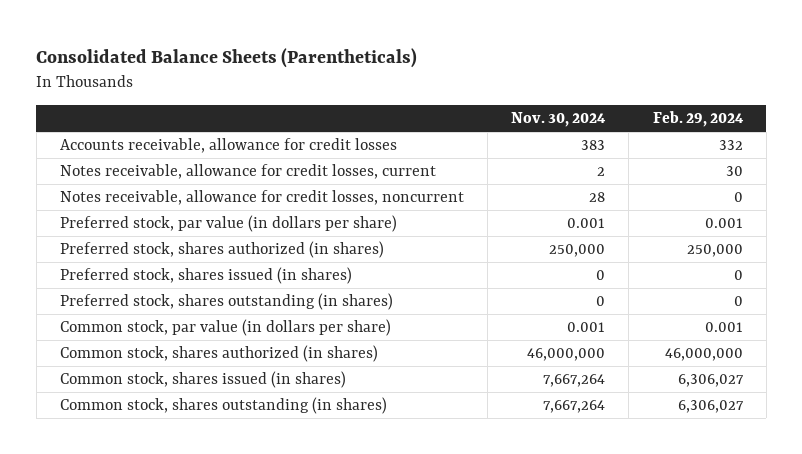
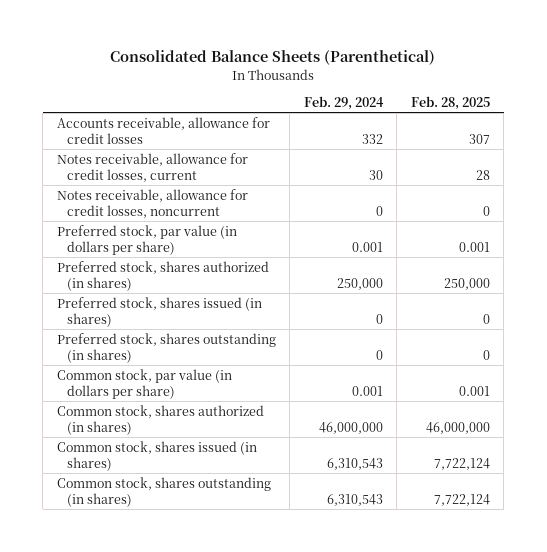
- Consolidated Balance Sheets (Parentheticals)
+ Consolidated Balance Sheets (Parenthetical)
- | Nov. 30, 2024 | Feb. 29, 2024
+ | Feb. 29, 2024 | Feb. 28, 2025
- Common stock, shares issued (in shares) | 7,667,264 | 6,306,027
- Common stock, shares outstanding (in shares) | 7,667,264 | 6,306,027
+ Common stock, shares issued (in shares) | 6,310,543 | 7,722,124
+ Common stock, shares outstanding (in shares) | 6,310,543 | 7,722,124

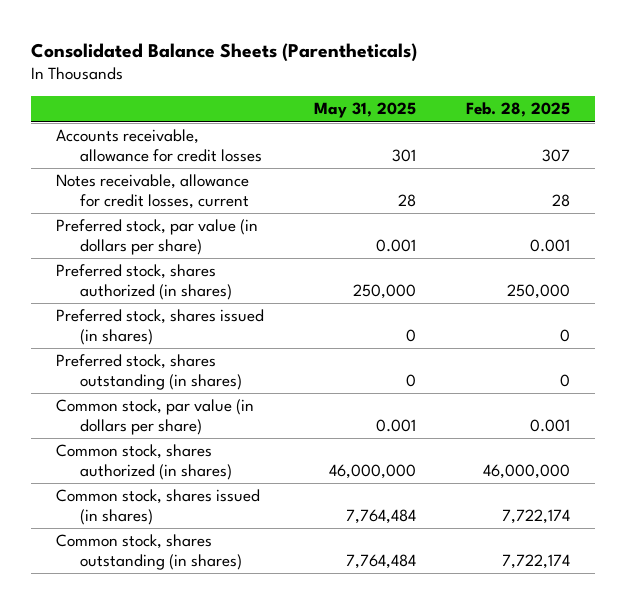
- Consolidated Balance Sheets (Parenthetical)
+ Consolidated Balance Sheets (Parentheticals)
- | Feb. 29, 2024 | Feb. 28, 2025
+ | May 31, 2025 | Feb. 28, 2025
- Notes receivable, allowance for credit losses, noncurrent | 0 | 0
- Common stock, shares issued (in shares) | 6,310,543 | 7,722,124
- Common stock, shares outstanding (in shares) | 6,310,543 | 7,722,124
+ Common stock, shares issued (in shares) | 7,764,484 | 7,722,174
+ Common stock, shares outstanding (in shares) | 7,764,484 | 7,722,174

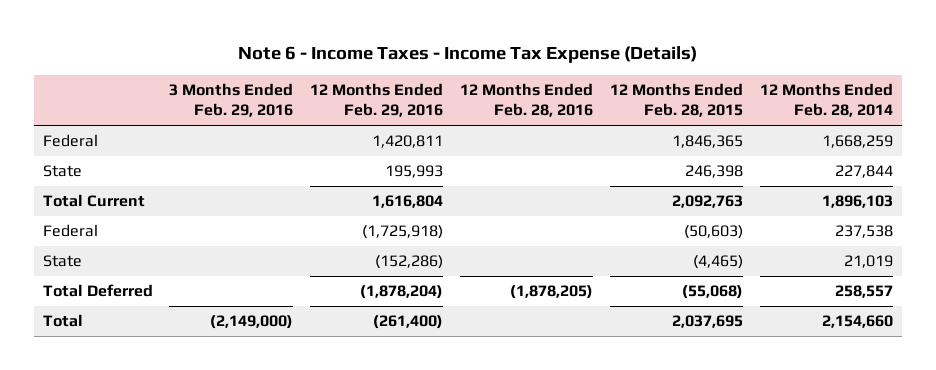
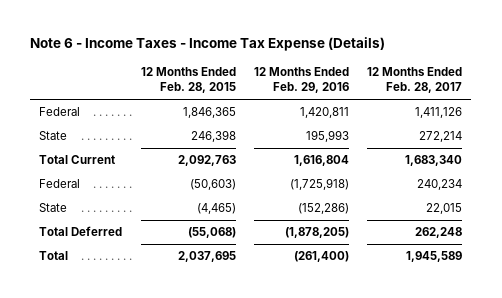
- | 3 Months Ended Feb. 29, 2016 | 12 Months Ended Feb. 29, 2016 | 12 Months Ended Feb. 28, 2016 | 12 Months Ended Feb. 28, 2015 | 12 Months Ended Feb. 28, 2014
+ | 12 Months Ended Feb. 28, 2015 | 12 Months Ended Feb. 29, 2016 | 12 Months Ended Feb. 28, 2017
- Total Deferred | | (1,878,204) | (1,878,205) | (55,068) | 258,557
+ Total Deferred | (55,068) | (1,878,205) | 262,248

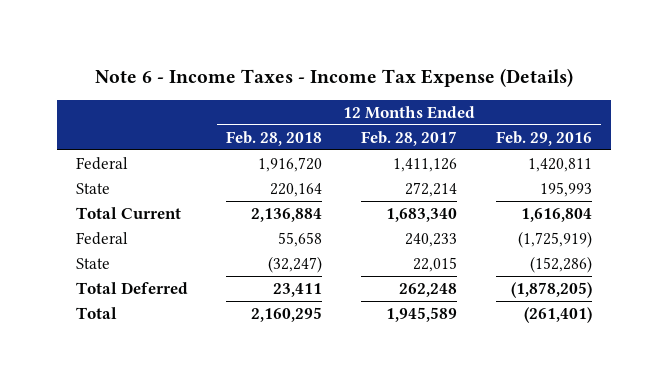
- | 12 Months Ended Feb. 28, 2015 | 12 Months Ended Feb. 29, 2016 | 12 Months Ended Feb. 28, 2017
+ | 12 Months Ended Feb. 28, 2018 | 12 Months Ended Feb. 28, 2017 | 12 Months Ended Feb. 29, 2016
- Federal | (50,603) | (1,725,918) | 240,234
+ Federal | 55,658 | 240,233 | (1,725,919)
- Total | 2,037,695 | (261,400) | 1,945,589
+ Total | 2,160,295 | 1,945,589 | (261,401)

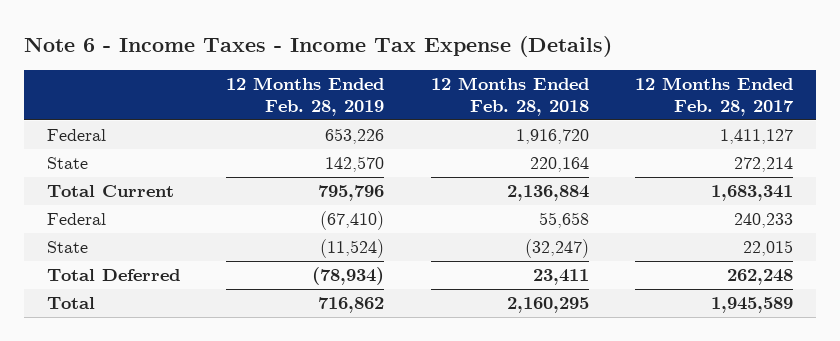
- | 12 Months Ended Feb. 28, 2018 | 12 Months Ended Feb. 28, 2017 | 12 Months Ended Feb. 29, 2016
+ | 12 Months Ended Feb. 28, 2019 | 12 Months Ended Feb. 28, 2018 | 12 Months Ended Feb. 28, 2017
- Federal | 1,916,720 | 1,411,126 | 1,420,811
+ Federal | 653,226 | 1,916,720 | 1,411,127
- Total Current | 2,136,884 | 1,683,340 | 1,616,804
+ Total Current | 795,796 | 2,136,884 | 1,683,341

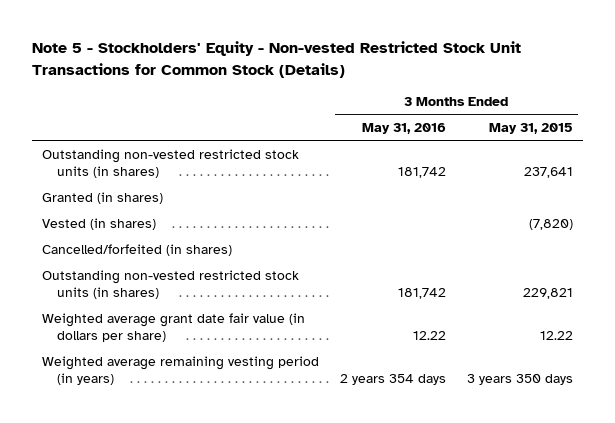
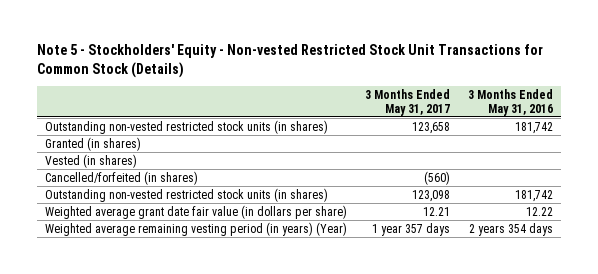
- | 3 Months Ended May 31, 2016 | 3 Months Ended May 31, 2015
+ | 3 Months Ended May 31, 2017 | 3 Months Ended May 31, 2016
- Weighted average remaining vesting period (in years) | 2 years 354 days | 3 years 350 days
+ Weighted average remaining vesting period (in years) (Year) | 1 year 357 days | 2 years 354 days

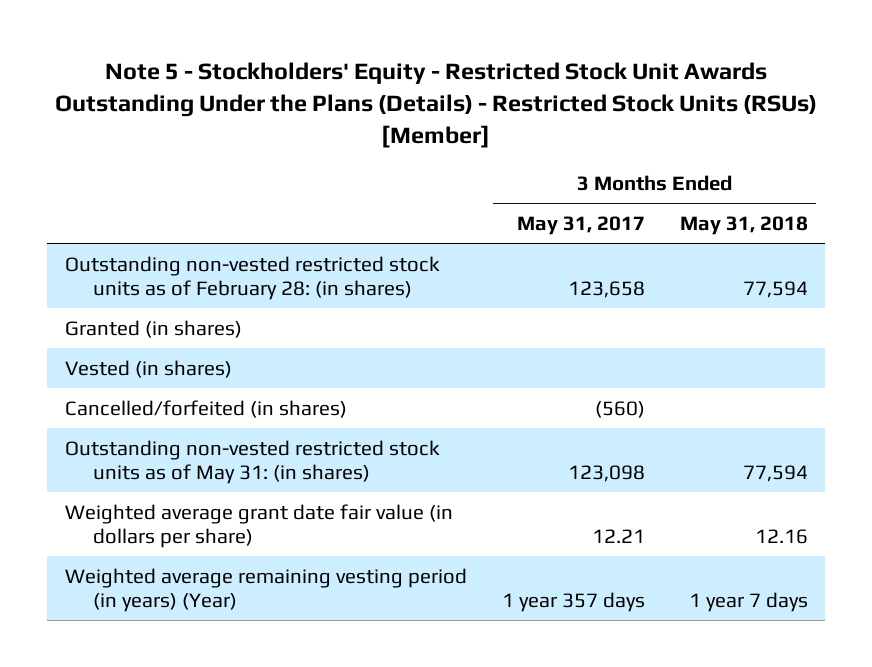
- Note 5 - Stockholders' Equity - Non-vested Restricted Stock Unit Transactions for Common Stock (Details)
+ Note 5 - Stockholders' Equity - Restricted Stock Unit Awards Outstanding Under the Plans (Details) - Restricted Stock Units (RSUs) [Member]
- | 3 Months Ended May 31, 2017 | 3 Months Ended May 31, 2016
+ | 3 Months Ended May 31, 2017 | 3 Months Ended May 31, 2018
- Outstanding non-vested restricted stock units (in shares) | 123,658 | 181,742
+ Outstanding non-vested restricted stock units as of February 28: (in shares) | 123,658 | 77,594
- Outstanding non-vested restricted stock units (in shares) | 123,098 | 181,742
+ Outstanding non-vested restricted stock units as of May 31: (in shares) | 123,098 | 77,594

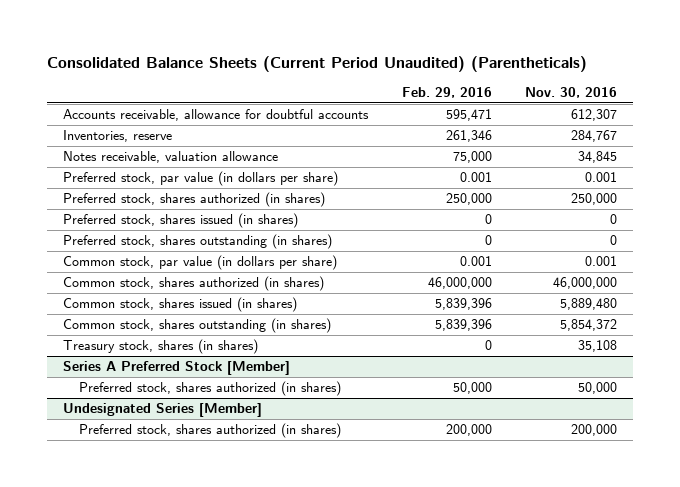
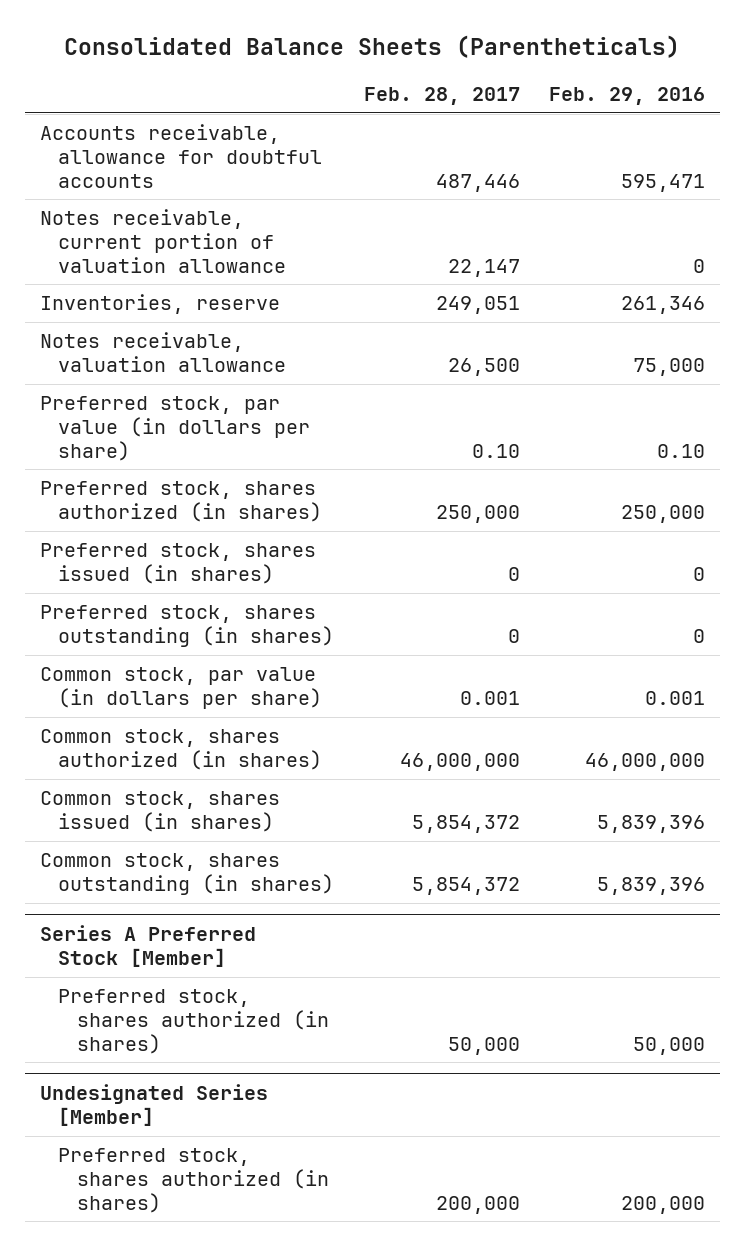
- Consolidated Balance Sheets (Current Period Unaudited) (Parentheticals)
+ Consolidated Balance Sheets (Parentheticals)
- | Feb. 29, 2016 | Nov. 30, 2016
+ | Feb. 28, 2017 | Feb. 29, 2016
+ Notes receivable, current portion of valuation allowance | 22,147 | 0
- Preferred stock, par value (in dollars per share) | 0.001 | 0.001
+ Preferred stock, par value (in dollars per share) | 0.10 | 0.10
- Treasury stock, shares (in shares) | 0 | 35,108

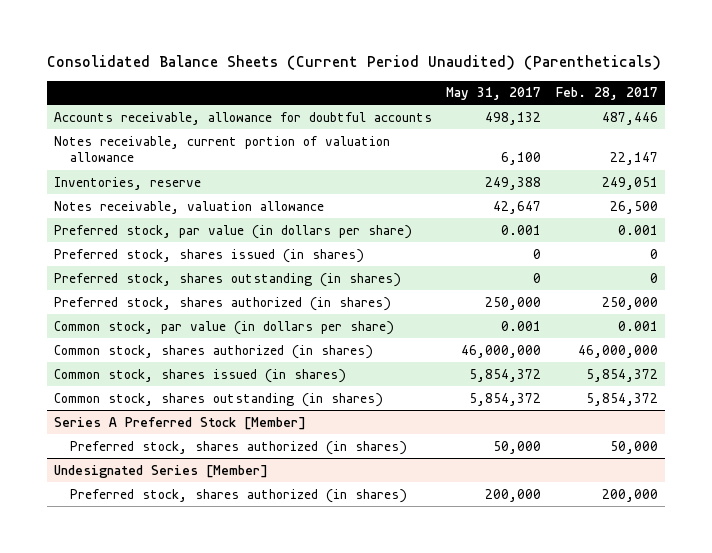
- Consolidated Balance Sheets (Parentheticals)
+ Consolidated Balance Sheets (Current Period Unaudited) (Parentheticals)
- | Feb. 28, 2017 | Feb. 29, 2016
+ | May 31, 2017 | Feb. 28, 2017
- Preferred stock, par value (in dollars per share) | 0.10 | 0.10
+ Preferred stock, par value (in dollars per share) | 0.001 | 0.001
moved down: Preferred stock, shares authorized (in shares) | 250,000 | 250,000

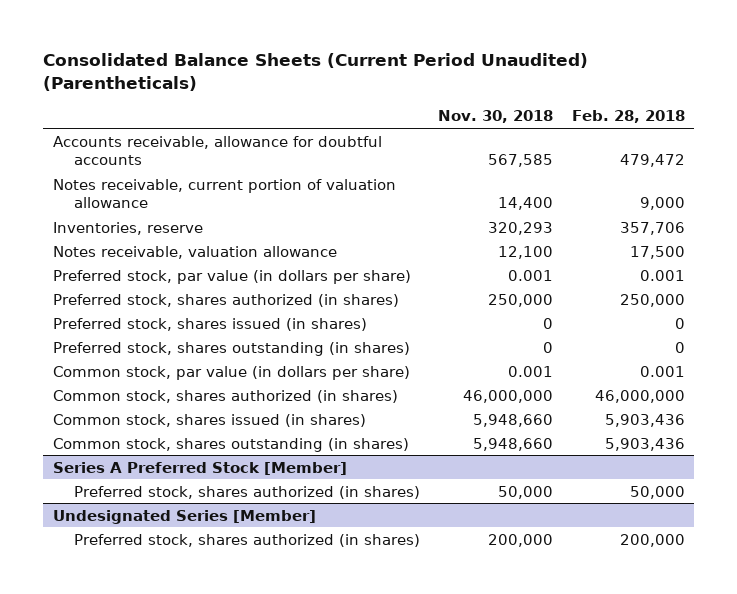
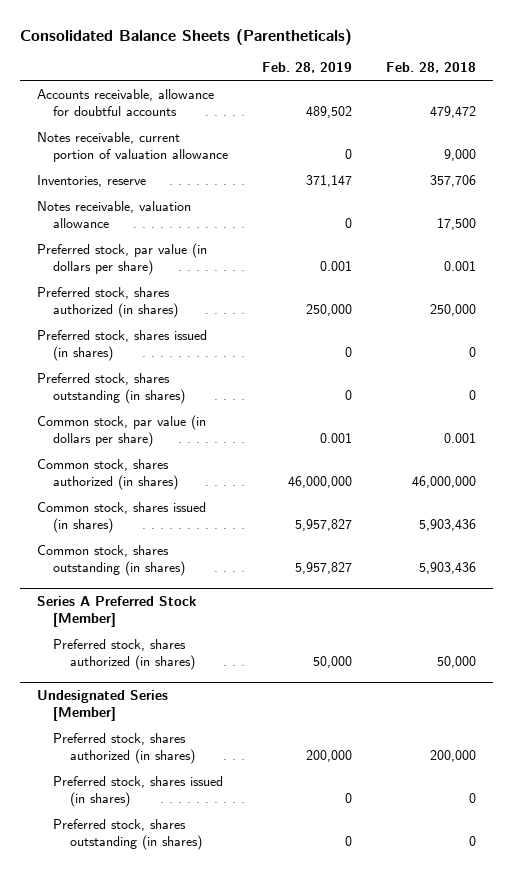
- Consolidated Balance Sheets (Current Period Unaudited) (Parentheticals)
+ Consolidated Balance Sheets (Parentheticals)
- | Nov. 30, 2018 | Feb. 28, 2018
+ | Feb. 28, 2019 | Feb. 28, 2018
@ Undesignated Series [Member]
+ Preferred stock, shares issued (in shares) | 0 | 0
+ Preferred stock, shares outstanding (in shares) | 0 | 0

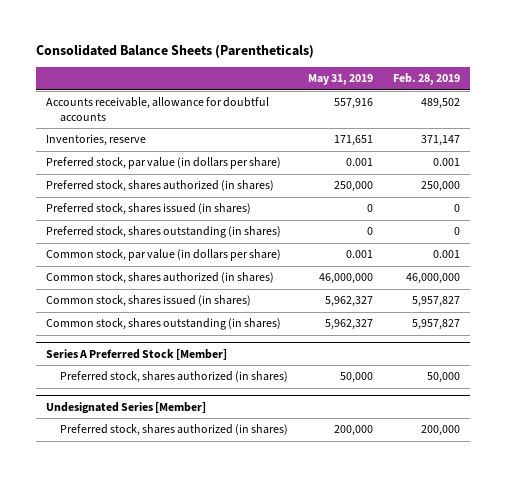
- | Feb. 28, 2019 | Feb. 28, 2018
+ | May 31, 2019 | Feb. 28, 2019
- Notes receivable, current portion of valuation allowance | 0 | 9,000
- Notes receivable, valuation allowance | 0 | 17,500
@ Undesignated Series [Member]
- Preferred stock, shares issued (in shares) | 0 | 0
- Preferred stock, shares outstanding (in shares) | 0 | 0

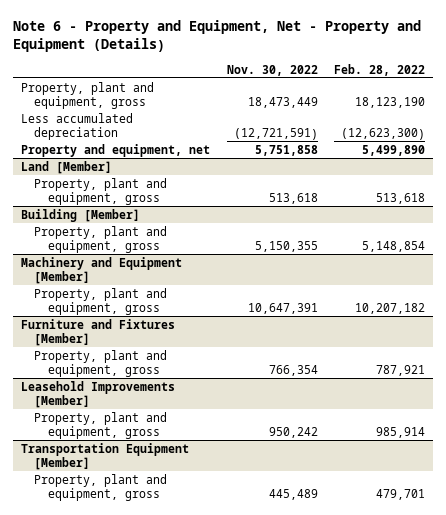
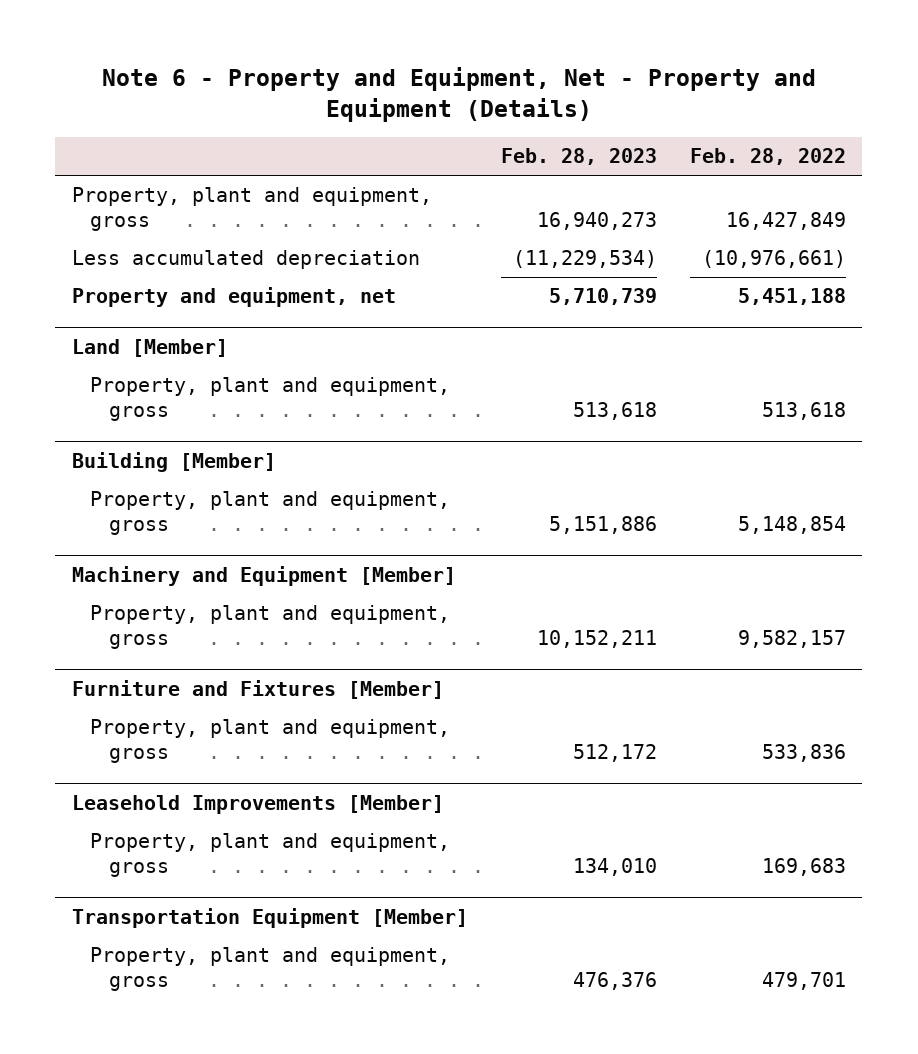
- | Nov. 30, 2022 | Feb. 28, 2022
+ | Feb. 28, 2023 | Feb. 28, 2022
- Property, plant and equipment, gross | 18,473,449 | 18,123,190
- Less accumulated depreciation | (12,721,591) | (12,623,300)
- Property and equipment, net | 5,751,858 | 5,499,890
+ Property, plant and equipment, gross | 16,940,273 | 16,427,849
+ Less accumulated depreciation | (11,229,534) | (10,976,661)
+ Property and equipment, net | 5,710,739 | 5,451,188
@ Machinery and Equipment [Member]
- Property, plant and equipment, gross | 10,647,391 | 10,207,182
+ Property, plant and equipment, gross | 10,152,211 | 9,582,157
@ Furniture and Fixtures [Member]
- Property, plant and equipment, gross | 766,354 | 787,921
+ Property, plant and equipment, gross | 512,172 | 533,836
@ Leasehold Improvements [Member]
- Property, plant and equipment, gross | 950,242 | 985,914
+ Property, plant and equipment, gross | 134,010 | 169,683

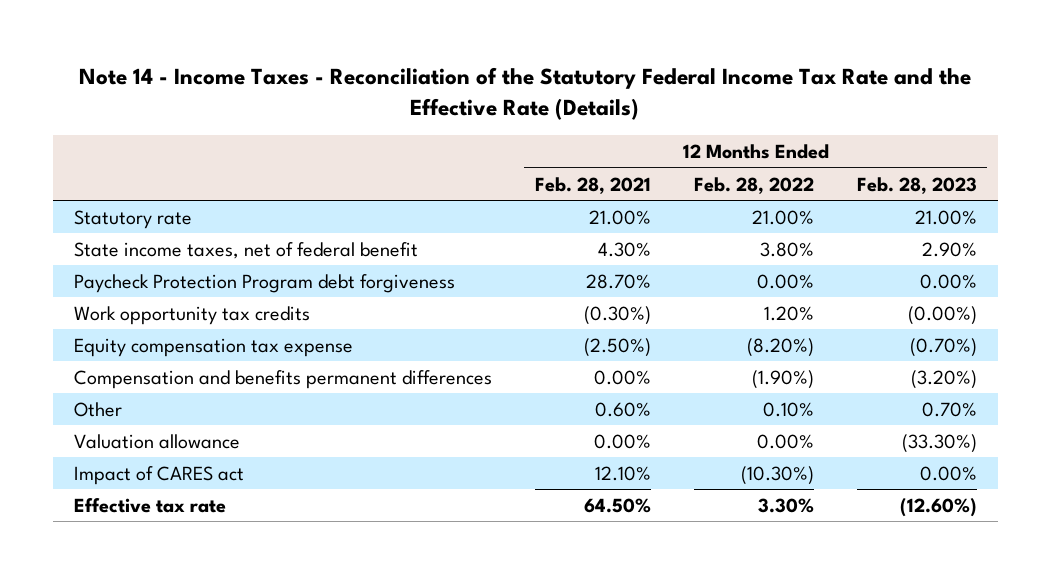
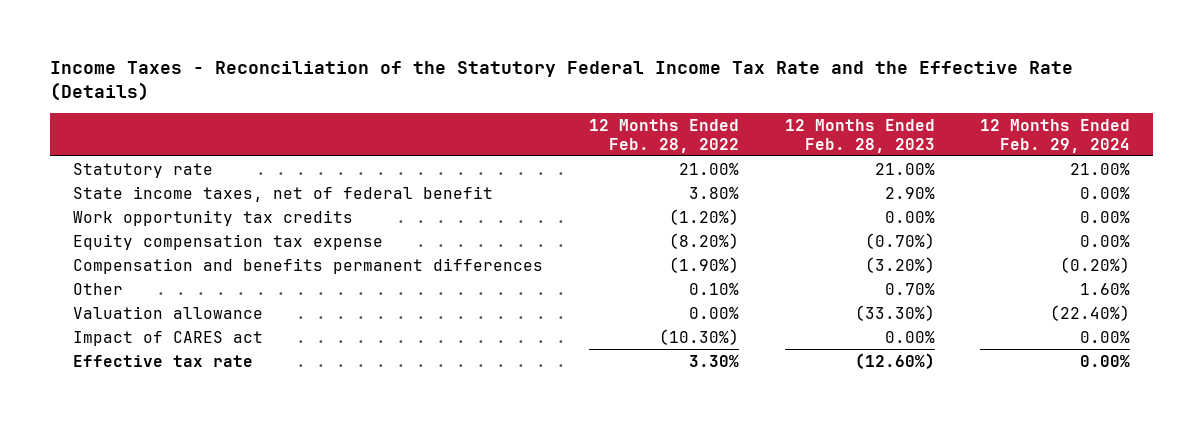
- Note 14 - Income Taxes - Reconciliation of the Statutory Federal Income Tax Rate and the Effective Rate (Details)
+ Income Taxes - Reconciliation of the Statutory Federal Income Tax Rate and the Effective Rate (Details)
- | 12 Months Ended Feb. 28, 2021 | 12 Months Ended Feb. 28, 2022 | 12 Months Ended Feb. 28, 2023
+ | 12 Months Ended Feb. 28, 2022 | 12 Months Ended Feb. 28, 2023 | 12 Months Ended Feb. 29, 2024
- Paycheck Protection Program debt forgiveness | 28.70% | 0.00% | 0.00%
- Work opportunity tax credits | (0.30%) | 1.20% | (0.00%)
+ Work opportunity tax credits | (1.20%) | 0.00% | 0.00%

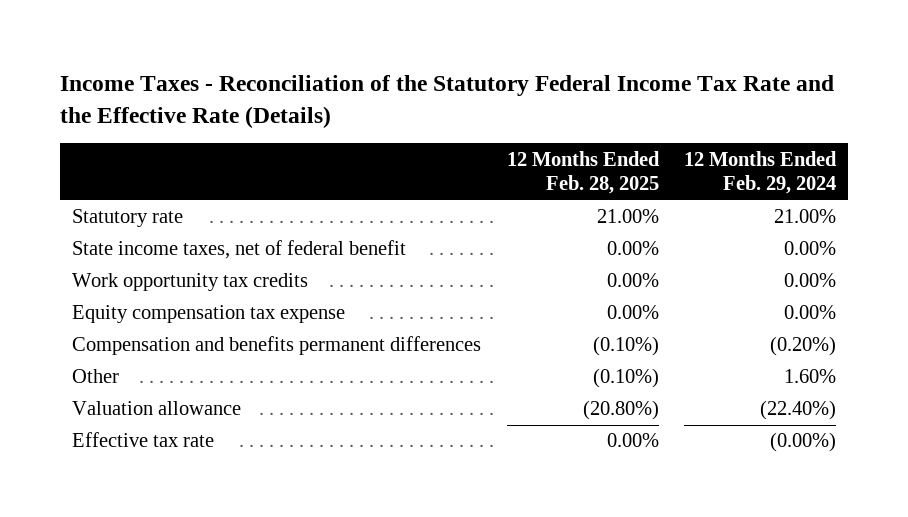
- | 12 Months Ended Feb. 28, 2022 | 12 Months Ended Feb. 28, 2023 | 12 Months Ended Feb. 29, 2024
+ | 12 Months Ended Feb. 28, 2025 | 12 Months Ended Feb. 29, 2024
- Impact of CARES act | (10.30%) | 0.00% | 0.00%
- Effective tax rate | 3.30% | (12.60%) | 0.00%
+ Effective tax rate | 0.00% | (0.00%)

